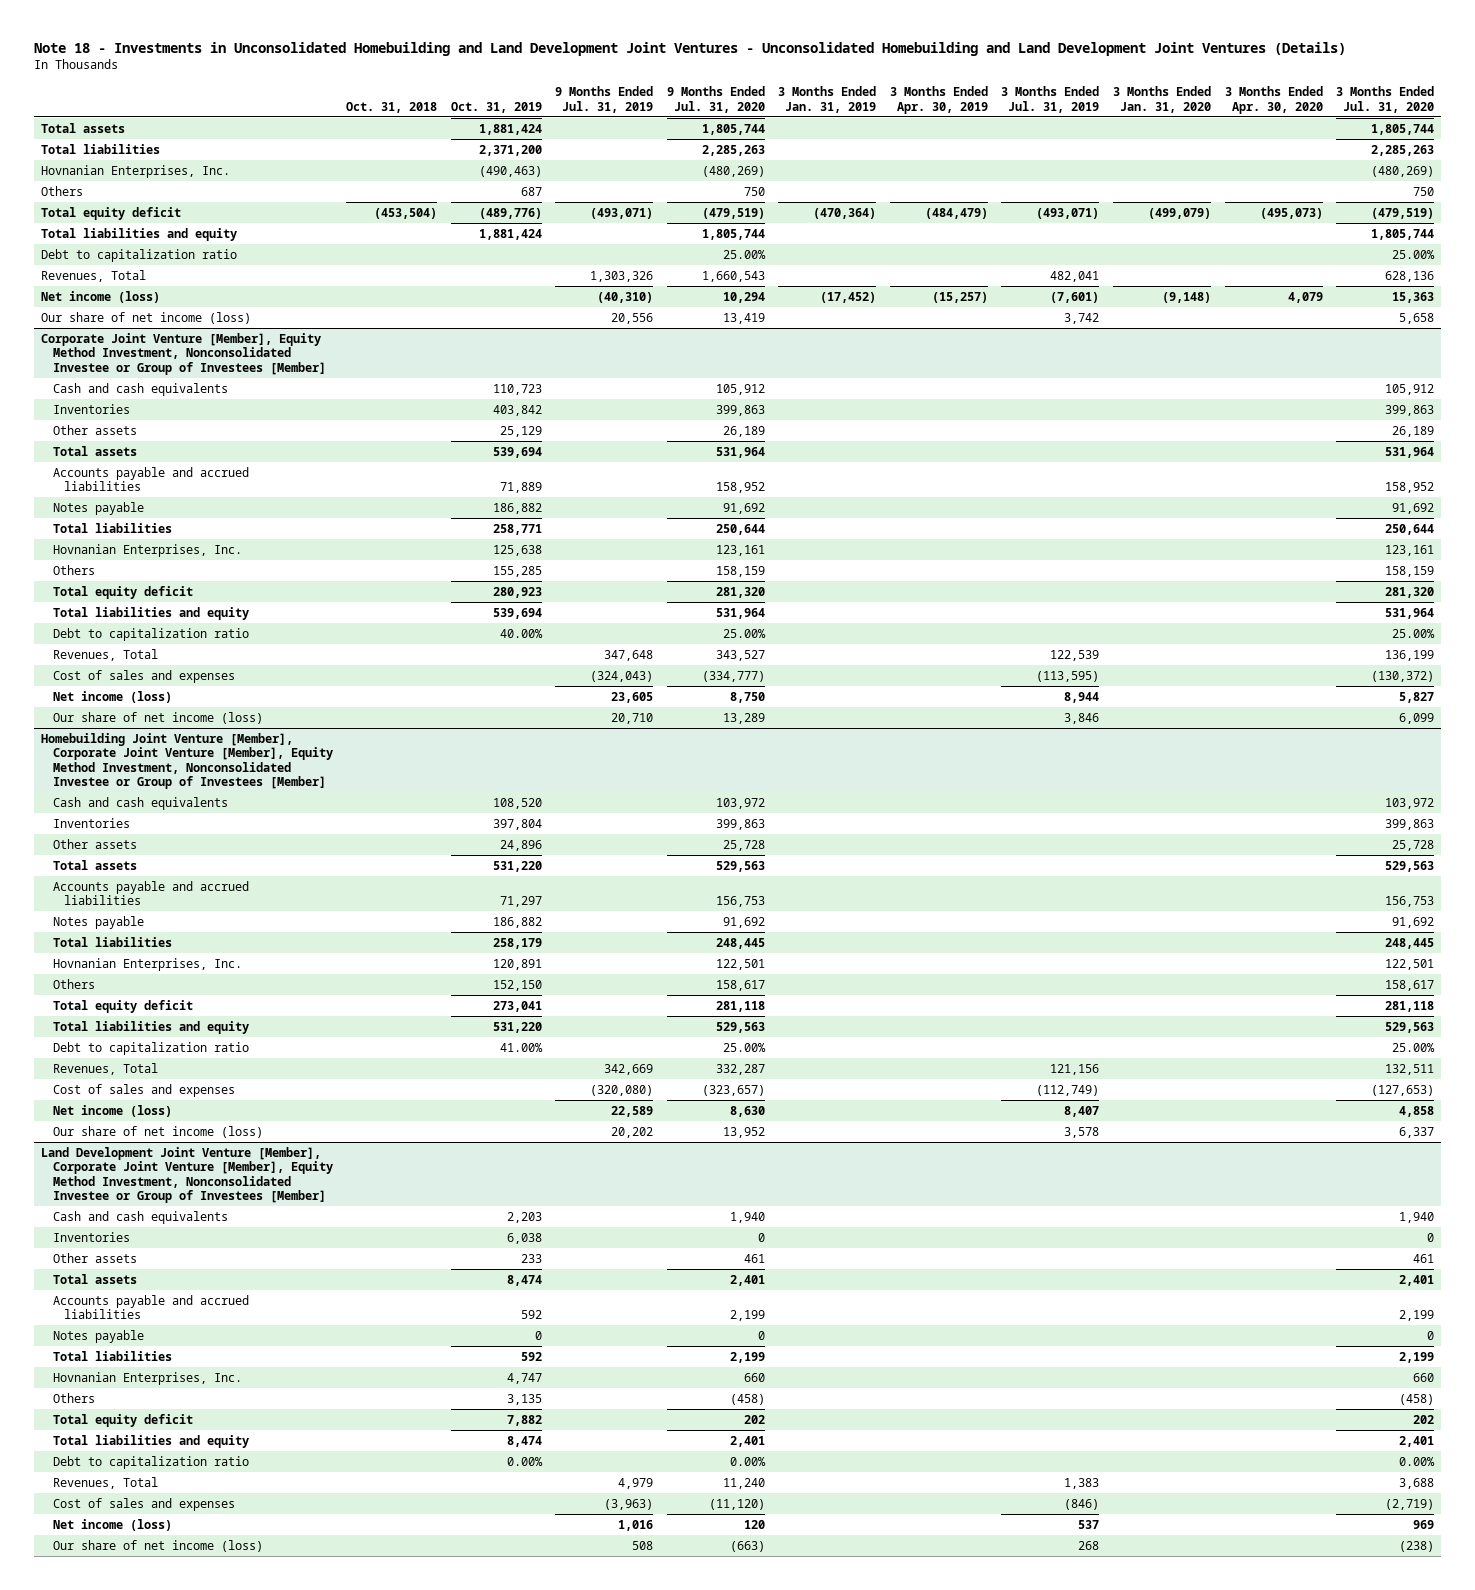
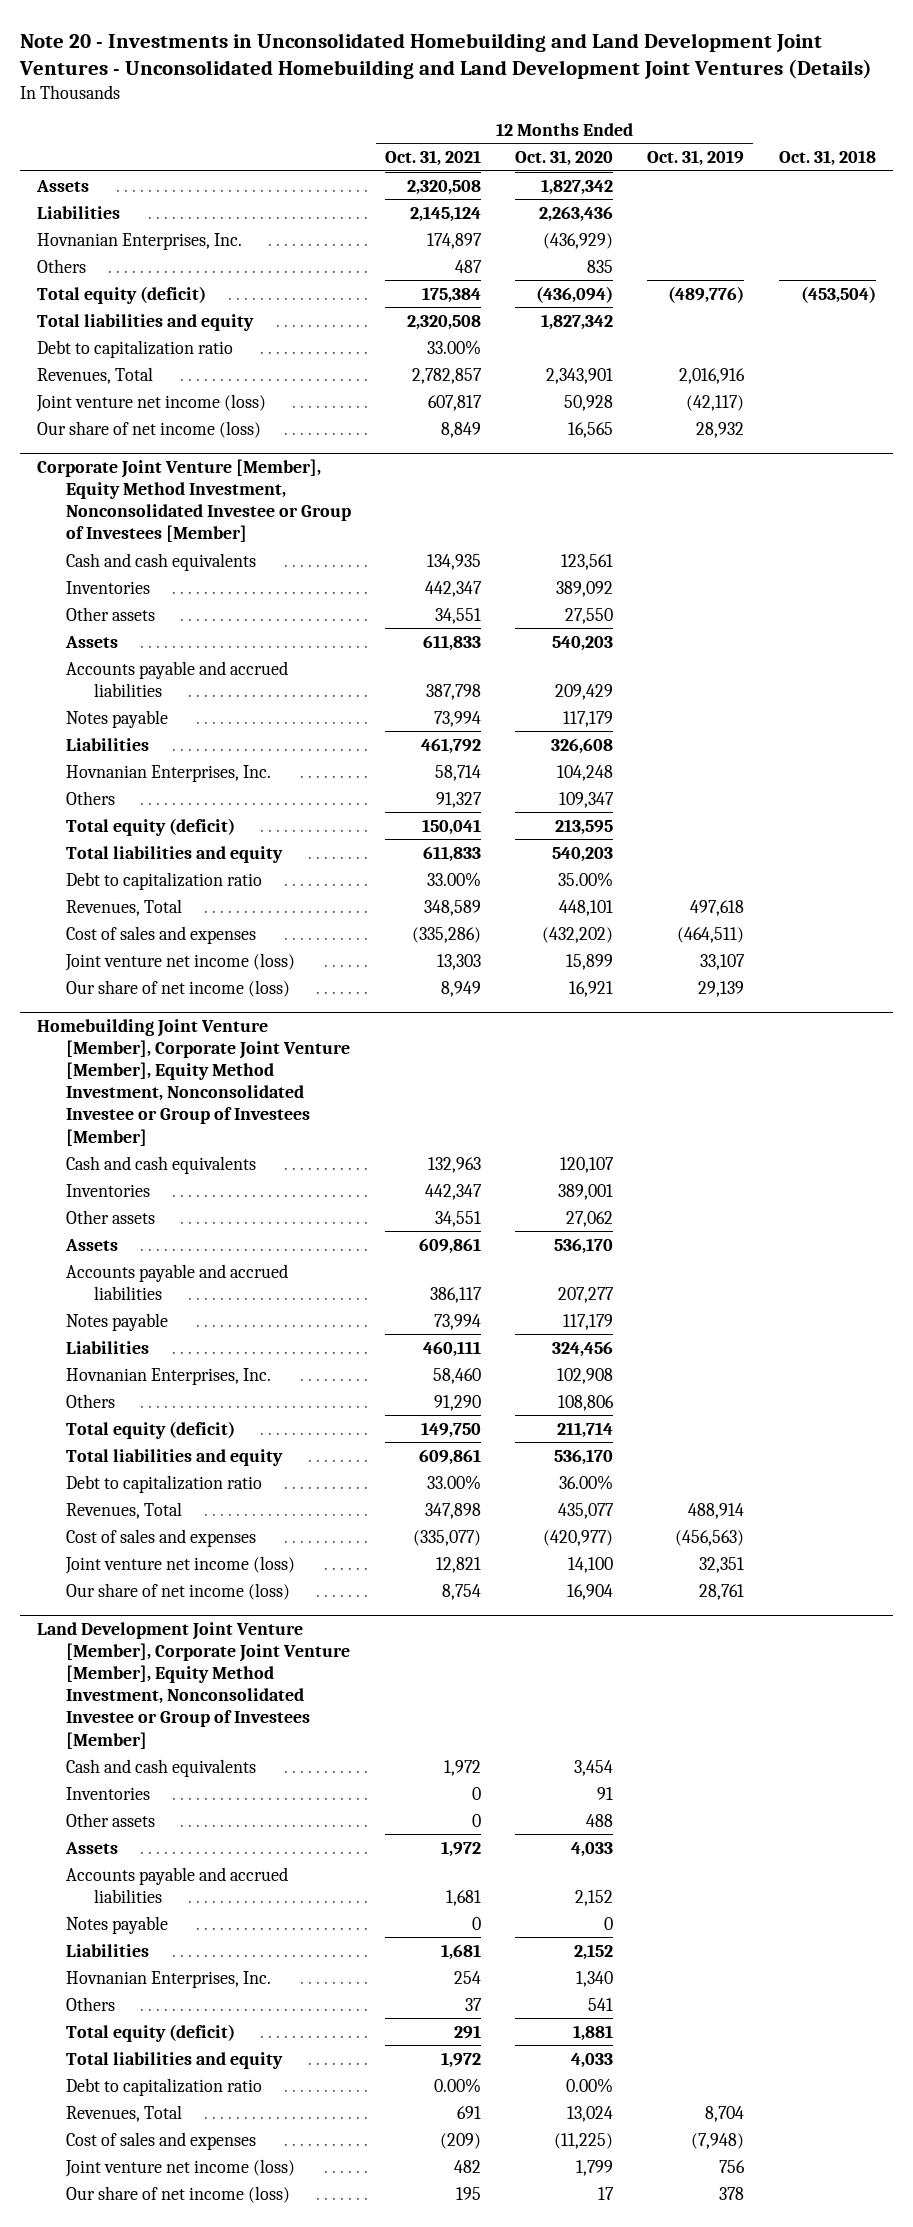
- Note 18 - Investments in Unconsolidated Homebuilding and Land Development Joint Ventures - Unconsolidated Homebuilding and Land Development Joint Ventures (Details)
+ Note 20 - Investments in Unconsolidated Homebuilding and Land Development Joint Ventures - Unconsolidated Homebuilding and Land Development Joint Ventures (Details)
- | Oct. 31, 2018 | Oct. 31, 2019 | 9 Months Ended Jul. 31, 2019 | 9 Months Ended Jul. 31, 2020 | 3 Months Ended Jan. 31, 2019 | 3 Months Ended Apr. 30, 2019 | 3 Months Ended Jul. 31, 2019 | 3 Months Ended Jan. 31, 2020 | 3 Months Ended Apr. 30, 2020 | 3 Months Ended Jul. 31, 2020
+ | 12 Months Ended Oct. 31, 2021 | 12 Months Ended Oct. 31, 2020 | 12 Months Ended Oct. 31, 2019 | Oct. 31, 2018
- Total assets | | 1,881,424 | | 1,805,744 | | | | | | 1,805,744
- Total liabilities | | 2,371,200 | | 2,285,263 | | | | | | 2,285,263
+ Assets | 2,320,508 | 1,827,342 | |
+ Liabilities | 2,145,124 | 2,263,436 | |
- Total equity deficit | (453,504) | (489,776) | (493,071) | (479,519) | (470,364) | (484,479) | (493,071) | (499,079) | (495,073) | (479,519)
+ Total equity (deficit) | 175,384 | (436,094) | (489,776) | (453,504)
- Net income (loss) | | | (40,310) | 10,294 | (17,452) | (15,257) | (7,601) | (9,148) | 4,079 | 15,363
+ Joint venture net income (loss) | 607,817 | 50,928 | (42,117) |
@ Corporate Joint Venture [Member], Equity Method Investment, Nonconsolidated Investee or Group of Investees [Member]
- Total assets | | 539,694 | | 531,964 | | | | | | 531,964
+ Assets | 611,833 | 540,203 | |
- Total liabilities | | 258,771 | | 250,644 | | | | | | 250,644
+ Liabilities | 461,792 | 326,608 | |
- Total equity deficit | | 280,923 | | 281,320 | | | | | | 281,320
+ Total equity (deficit) | 150,041 | 213,595 | |
- Net income (loss) | | | 23,605 | 8,750 | | | 8,944 | | | 5,827
+ Joint venture net income (loss) | 13,303 | 15,899 | 33,107 |
@ Homebuilding Joint Venture [Member], Corporate Joint Venture [Member], Equity Method Investment, Nonconsolidated Investee or Group of Investees [Member]
- Total assets | | 531,220 | | 529,563 | | | | | | 529,563
+ Assets | 609,861 | 536,170 | |
- Total liabilities | | 258,179 | | 248,445 | | | | | | 248,445
+ Liabilities | 460,111 | 324,456 | |
- Total equity deficit | | 273,041 | | 281,118 | | | | | | 281,118
+ Total equity (deficit) | 149,750 | 211,714 | |
- Net income (loss) | | | 22,589 | 8,630 | | | 8,407 | | | 4,858
+ Joint venture net income (loss) | 12,821 | 14,100 | 32,351 |
@ Land Development Joint Venture [Member], Corporate Joint Venture [Member], Equity Method Investment, Nonconsolidated Investee or Group of Investees [Member]
- Total assets | | 8,474 | | 2,401 | | | | | | 2,401
+ Assets | 1,972 | 4,033 | |
- Total liabilities | | 592 | | 2,199 | | | | | | 2,199
+ Liabilities | 1,681 | 2,152 | |
- Total equity deficit | | 7,882 | | 202 | | | | | | 202
+ Total equity (deficit) | 291 | 1,881 | |
- Net income (loss) | | | 1,016 | 120 | | | 537 | | | 969
+ Joint venture net income (loss) | 482 | 1,799 | 756 |

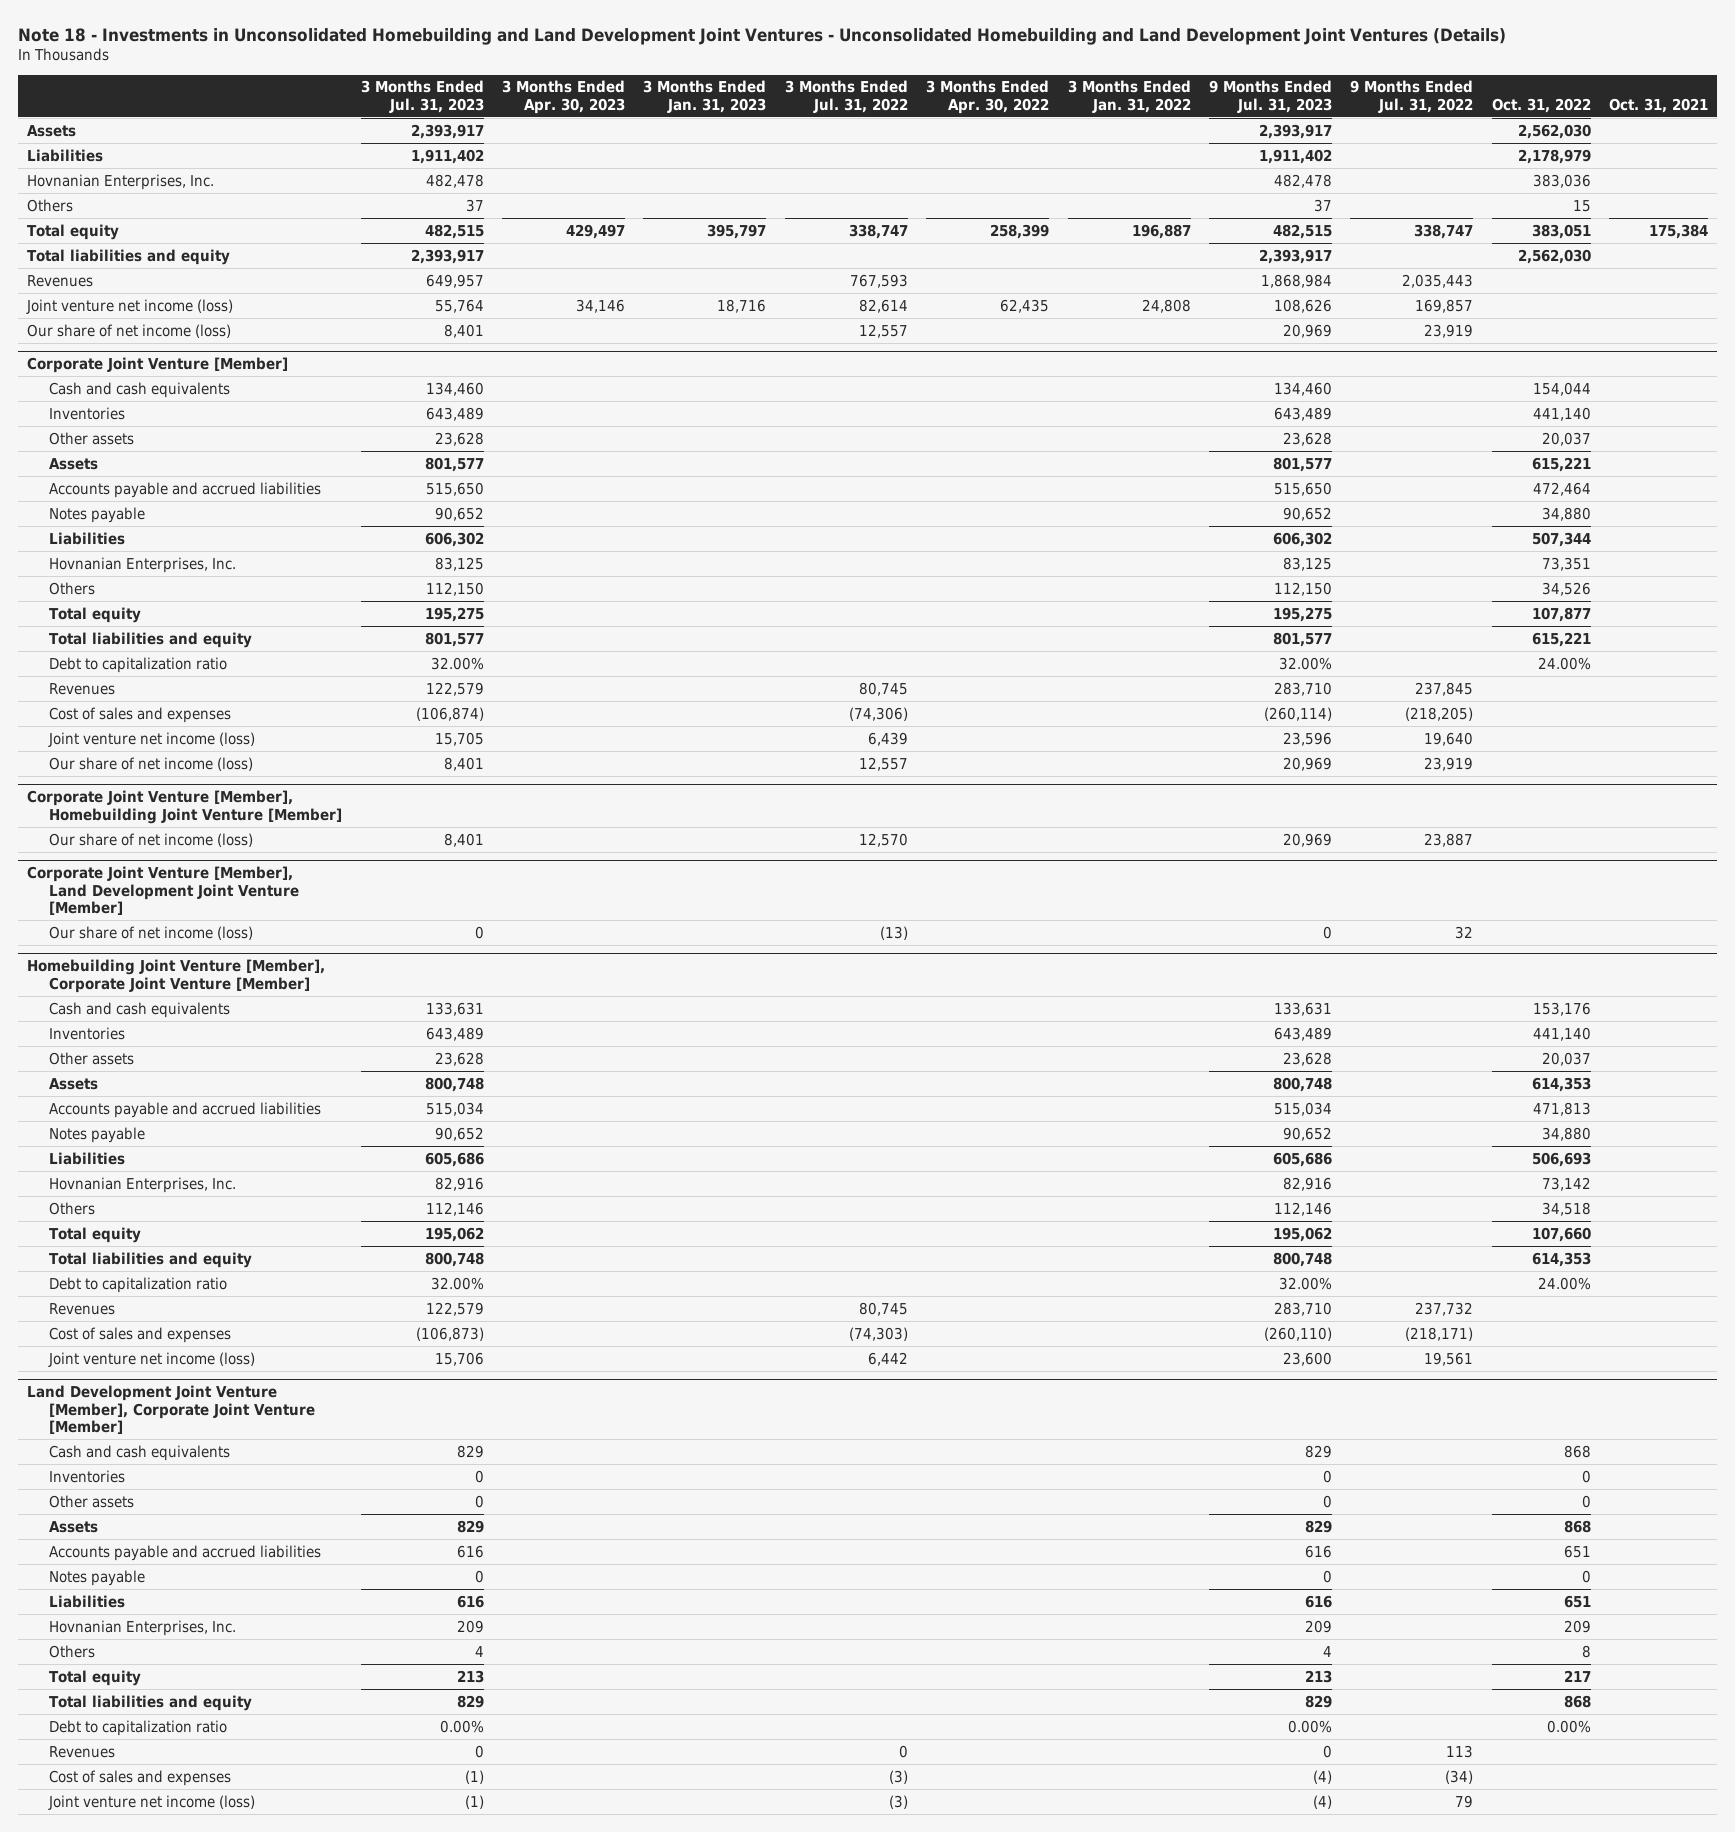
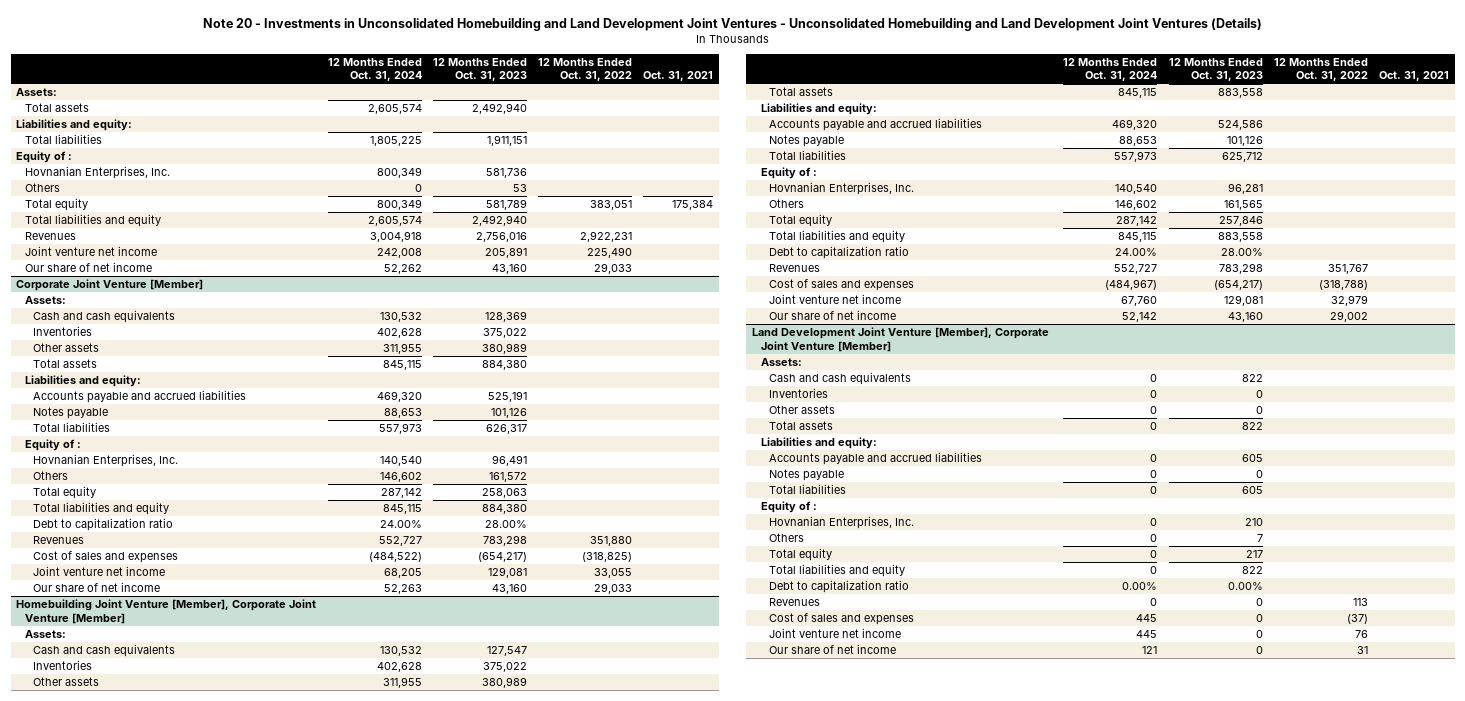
- Note 18 - Investments in Unconsolidated Homebuilding and Land Development Joint Ventures - Unconsolidated Homebuilding and Land Development Joint Ventures (Details)
+ Note 20 - Investments in Unconsolidated Homebuilding and Land Development Joint Ventures - Unconsolidated Homebuilding and Land Development Joint Ventures (Details)
- | 3 Months Ended Jul. 31, 2023 | 3 Months Ended Apr. 30, 2023 | 3 Months Ended Jan. 31, 2023 | 3 Months Ended Jul. 31, 2022 | 3 Months Ended Apr. 30, 2022 | 3 Months Ended Jan. 31, 2022 | 9 Months Ended Jul. 31, 2023 | 9 Months Ended Jul. 31, 2022 | Oct. 31, 2022 | Oct. 31, 2021
+ | 12 Months Ended Oct. 31, 2024 | 12 Months Ended Oct. 31, 2023 | 12 Months Ended Oct. 31, 2022 | Oct. 31, 2021
- Assets | 2,393,917 | | | | | | 2,393,917 | | 2,562,030 |
- Liabilities | 1,911,402 | | | | | | 1,911,402 | | 2,178,979 |
+ Assets:
+ Total assets | 2,605,574 | 2,492,940 | |
+ Liabilities and equity:
+ Total liabilities | 1,805,225 | 1,911,151 | |
+ Equity of :
- Joint venture net income (loss) | 55,764 | 34,146 | 18,716 | 82,614 | 62,435 | 24,808 | 108,626 | 169,857 | |
- Our share of net income (loss) | 8,401 | | | 12,557 | | | 20,969 | 23,919 | |
+ Joint venture net income | 242,008 | 205,891 | 225,490 |
+ Our share of net income | 52,262 | 43,160 | 29,033 |
@ Corporate Joint Venture [Member]
+ Assets:
- Assets | 801,577 | | | | | | 801,577 | | 615,221 |
+ Total assets | 845,115 | 884,380 | |
+ Liabilities and equity:
- Liabilities | 606,302 | | | | | | 606,302 | | 507,344 |
+ Total liabilities | 557,973 | 626,317 | |
+ Equity of :
- Joint venture net income (loss) | 15,705 | | | 6,439 | | | 23,596 | 19,640 | |
- Our share of net income (loss) | 8,401 | | | 12,557 | | | 20,969 | 23,919 | |
- Corporate Joint Venture [Member], Homebuilding Joint Venture [Member]
- Our share of net income (loss) | 8,401 | | | 12,570 | | | 20,969 | 23,887 | |
- Corporate Joint Venture [Member], Land Development Joint Venture [Member]
- Our share of net income (loss) | 0 | | | (13) | | | 0 | 32 | |
@ Corporate Joint Venture [Member]
+ Joint venture net income | 68,205 | 129,081 | 33,055 |
+ Our share of net income | 52,263 | 43,160 | 29,033 |
@ Homebuilding Joint Venture [Member], Corporate Joint Venture [Member]
+ Assets:
- Assets | 800,748 | | | | | | 800,748 | | 614,353 |
+ Total assets | 845,115 | 883,558 | |
+ Liabilities and equity:
- Liabilities | 605,686 | | | | | | 605,686 | | 506,693 |
+ Total liabilities | 557,973 | 625,712 | |
+ Equity of :
- Joint venture net income (loss) | 15,706 | | | 6,442 | | | 23,600 | 19,561 | |
+ Joint venture net income | 67,760 | 129,081 | 32,979 |
+ Our share of net income | 52,142 | 43,160 | 29,002 |
@ Land Development Joint Venture [Member], Corporate Joint Venture [Member]
+ Assets:
- Assets | 829 | | | | | | 829 | | 868 |
+ Total assets | 0 | 822 | |
+ Liabilities and equity:
- Liabilities | 616 | | | | | | 616 | | 651 |
+ Total liabilities | 0 | 605 | |
+ Equity of :
- Joint venture net income (loss) | (1) | | | (3) | | | (4) | 79 | |
+ Joint venture net income | 445 | 0 | 76 |
+ Our share of net income | 121 | 0 | 31 |

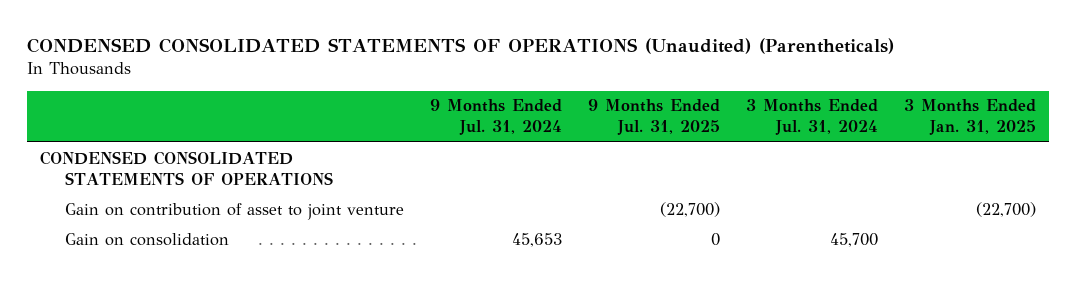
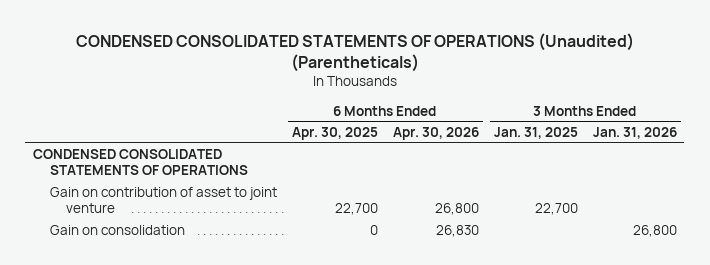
- | 9 Months Ended Jul. 31, 2024 | 9 Months Ended Jul. 31, 2025 | 3 Months Ended Jul. 31, 2024 | 3 Months Ended Jan. 31, 2025
+ | 6 Months Ended Apr. 30, 2025 | 6 Months Ended Apr. 30, 2026 | 3 Months Ended Jan. 31, 2025 | 3 Months Ended Jan. 31, 2026
- Gain on contribution of asset to joint venture | | (22,700) | | (22,700)
+ Gain on contribution of asset to joint venture | 22,700 | 26,800 | 22,700 |

